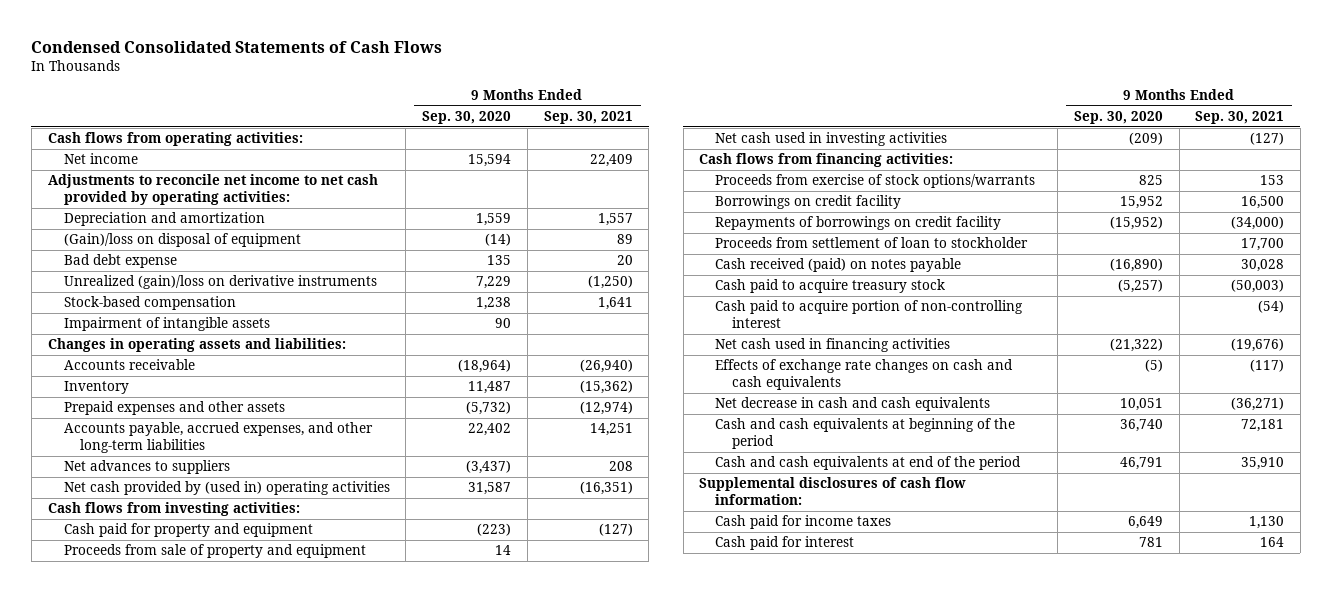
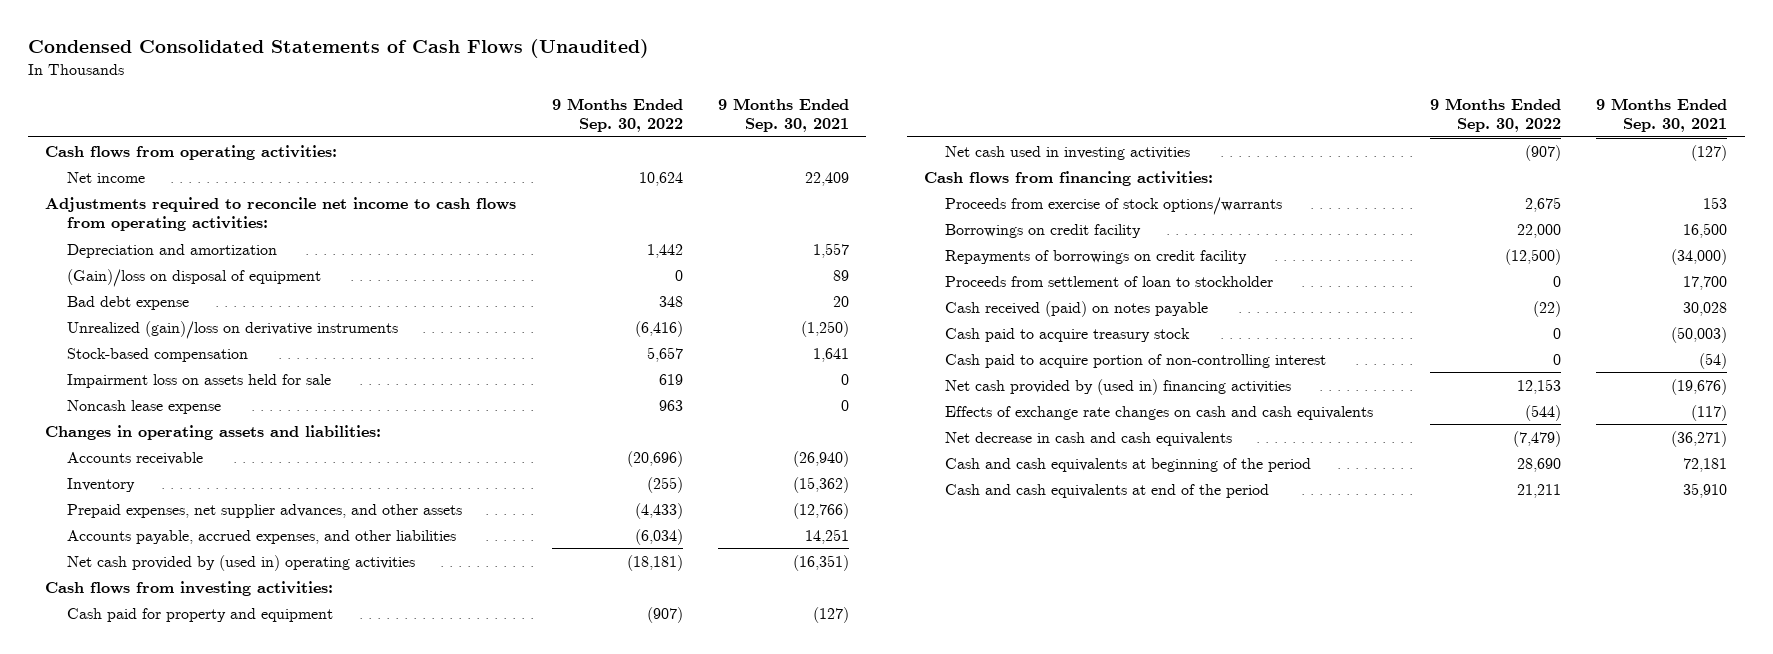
- Condensed Consolidated Statements of Cash Flows
+ Condensed Consolidated Statements of Cash Flows (Unaudited)
- | 9 Months Ended Sep. 30, 2020 | 9 Months Ended Sep. 30, 2021
+ | 9 Months Ended Sep. 30, 2022 | 9 Months Ended Sep. 30, 2021
- Adjustments to reconcile net income to net cash provided by operating activities:
+ Adjustments required to reconcile net income to cash flows from operating activities:
- Impairment of intangible assets | 90 |
+ Impairment loss on assets held for sale | 619 | 0
+ Noncash lease expense | 963 | 0
- Prepaid expenses and other assets | (5,732) | (12,974)
- Accounts payable, accrued expenses, and other long-term liabilities | 22,402 | 14,251
- Net advances to suppliers | (3,437) | 208
+ Prepaid expenses, net supplier advances, and other assets | (4,433) | (12,766)
+ Accounts payable, accrued expenses, and other liabilities | (6,034) | 14,251
- Proceeds from sale of property and equipment | 14 |
- Net cash used in financing activities | (21,322) | (19,676)
+ Net cash provided by (used in) financing activities | 12,153 | (19,676)
- Supplemental disclosures of cash flow information:
- Cash paid for income taxes | 6,649 | 1,130
- Cash paid for interest | 781 | 164

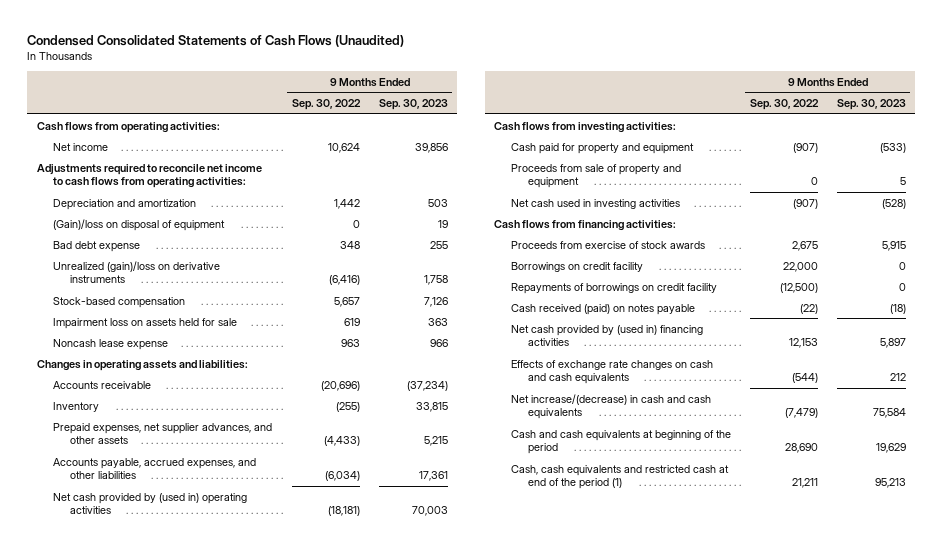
- | 9 Months Ended Sep. 30, 2022 | 9 Months Ended Sep. 30, 2021
+ | 9 Months Ended Sep. 30, 2022 | 9 Months Ended Sep. 30, 2023
+ Proceeds from sale of property and equipment | 0 | 5
- Proceeds from exercise of stock options/warrants | 2,675 | 153
+ Proceeds from exercise of stock awards | 2,675 | 5,915
- Proceeds from settlement of loan to stockholder | 0 | 17,700
- Cash paid to acquire treasury stock | 0 | (50,003)
- Cash paid to acquire portion of non-controlling interest | 0 | (54)
- Net decrease in cash and cash equivalents | (7,479) | (36,271)
+ Net increase/(decrease) in cash and cash equivalents | (7,479) | 75,584
- Cash and cash equivalents at end of the period | 21,211 | 35,910
+ Cash, cash equivalents and restricted cash at end of the period (1) | 21,211 | 95,213

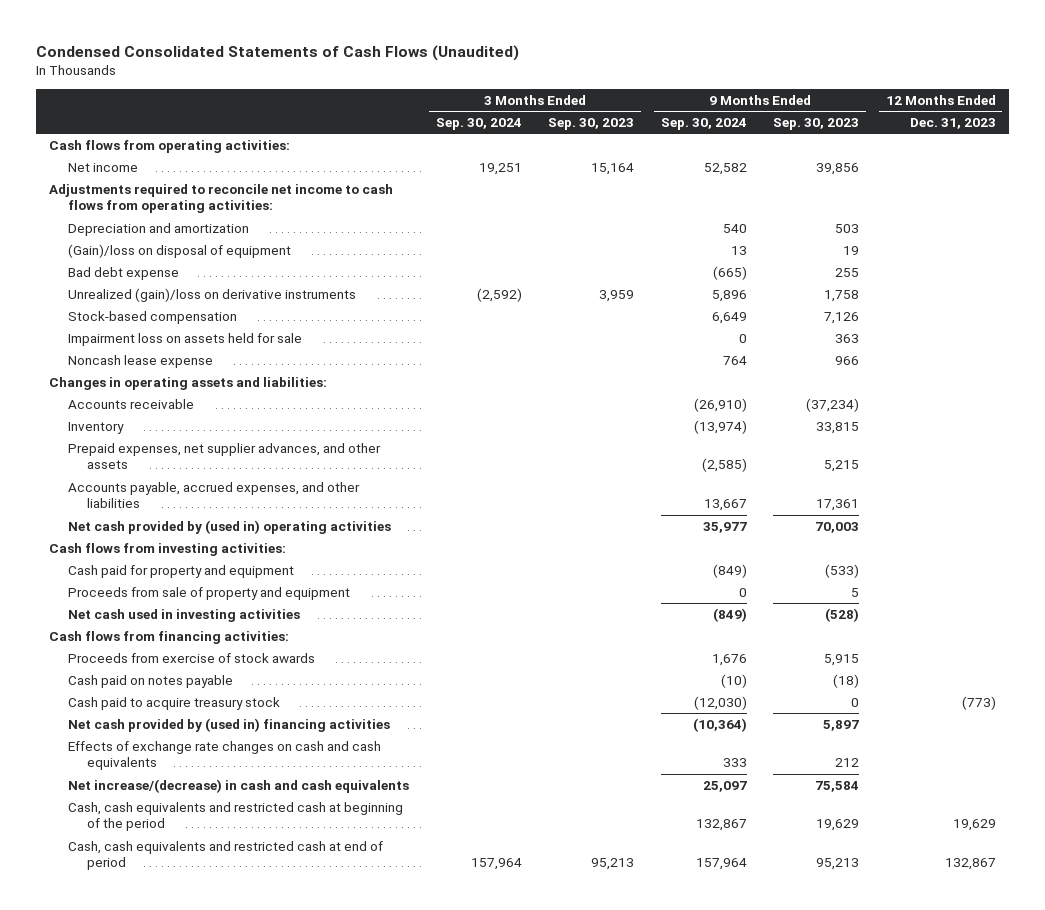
- | 9 Months Ended Sep. 30, 2022 | 9 Months Ended Sep. 30, 2023
+ | 3 Months Ended Sep. 30, 2024 | 3 Months Ended Sep. 30, 2023 | 9 Months Ended Sep. 30, 2024 | 9 Months Ended Sep. 30, 2023 | 12 Months Ended Dec. 31, 2023
- Borrowings on credit facility | 22,000 | 0
- Repayments of borrowings on credit facility | (12,500) | 0
- Cash received (paid) on notes payable | (22) | (18)
+ Cash paid on notes payable | | | (10) | (18) |
+ Cash paid to acquire treasury stock | | | (12,030) | 0 | (773)
- Cash and cash equivalents at beginning of the period | 28,690 | 19,629
- Cash, cash equivalents and restricted cash at end of the period (1) | 21,211 | 95,213
+ Cash, cash equivalents and restricted cash at beginning of the period | | | 132,867 | 19,629 | 19,629
+ Cash, cash equivalents and restricted cash at end of period | 157,964 | 95,213 | 157,964 | 95,213 | 132,867

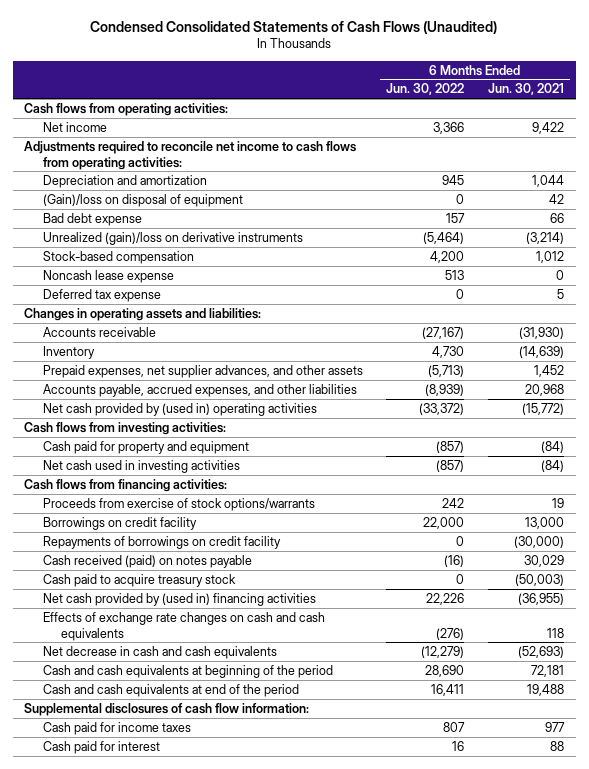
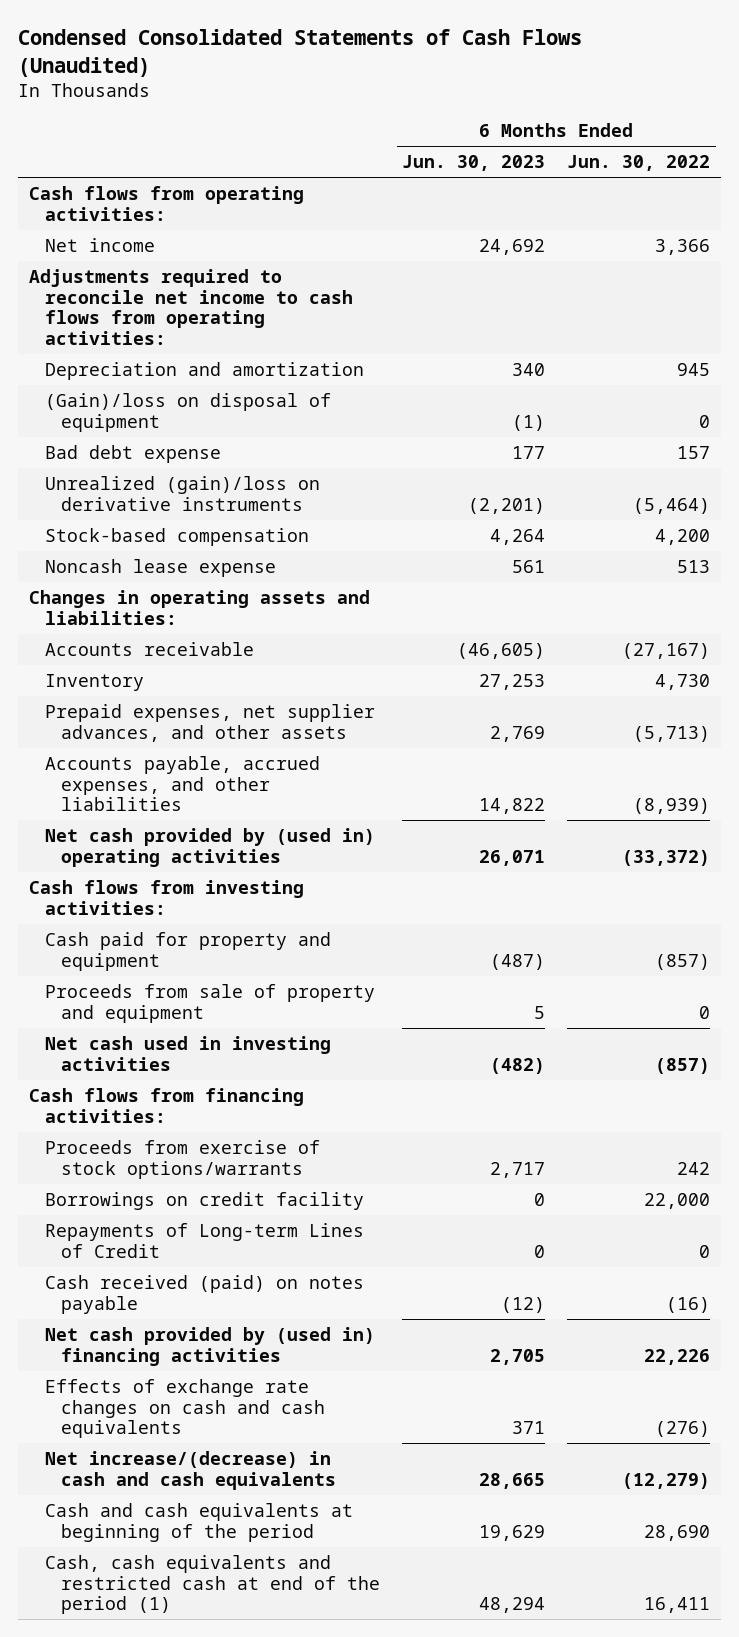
- | 6 Months Ended Jun. 30, 2022 | 6 Months Ended Jun. 30, 2021
+ | 6 Months Ended Jun. 30, 2023 | 6 Months Ended Jun. 30, 2022
- Deferred tax expense | 0 | 5
+ Proceeds from sale of property and equipment | 5 | 0
- Repayments of borrowings on credit facility | 0 | (30,000)
+ Repayments of Long-term Lines of Credit | 0 | 0
- Cash paid to acquire treasury stock | 0 | (50,003)
- Net decrease in cash and cash equivalents | (12,279) | (52,693)
+ Net increase/(decrease) in cash and cash equivalents | 28,665 | (12,279)
- Cash and cash equivalents at end of the period | 16,411 | 19,488
- Supplemental disclosures of cash flow information:
- Cash paid for income taxes | 807 | 977
- Cash paid for interest | 16 | 88
+ Cash, cash equivalents and restricted cash at end of the period (1) | 48,294 | 16,411

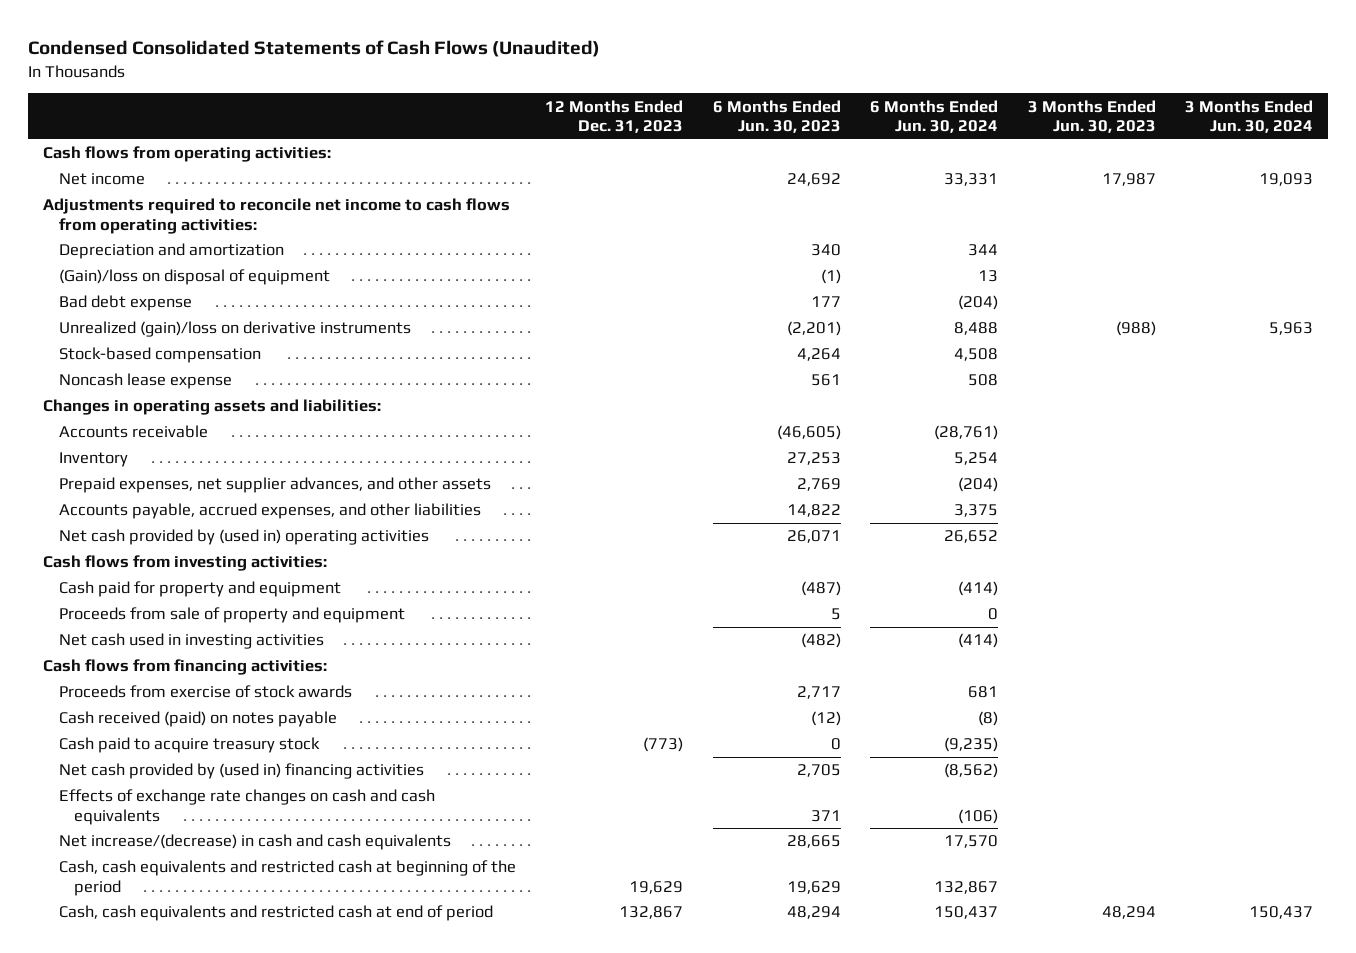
- | 6 Months Ended Jun. 30, 2023 | 6 Months Ended Jun. 30, 2022
+ | 12 Months Ended Dec. 31, 2023 | 6 Months Ended Jun. 30, 2023 | 6 Months Ended Jun. 30, 2024 | 3 Months Ended Jun. 30, 2023 | 3 Months Ended Jun. 30, 2024
- Proceeds from exercise of stock options/warrants | 2,717 | 242
- Borrowings on credit facility | 0 | 22,000
- Repayments of Long-term Lines of Credit | 0 | 0
+ Proceeds from exercise of stock awards | | 2,717 | 681 | |
+ Cash paid to acquire treasury stock | (773) | 0 | (9,235) | |
- Cash and cash equivalents at beginning of the period | 19,629 | 28,690
- Cash, cash equivalents and restricted cash at end of the period (1) | 48,294 | 16,411
+ Cash, cash equivalents and restricted cash at beginning of the period | 19,629 | 19,629 | 132,867 | |
+ Cash, cash equivalents and restricted cash at end of period | 132,867 | 48,294 | 150,437 | 48,294 | 150,437

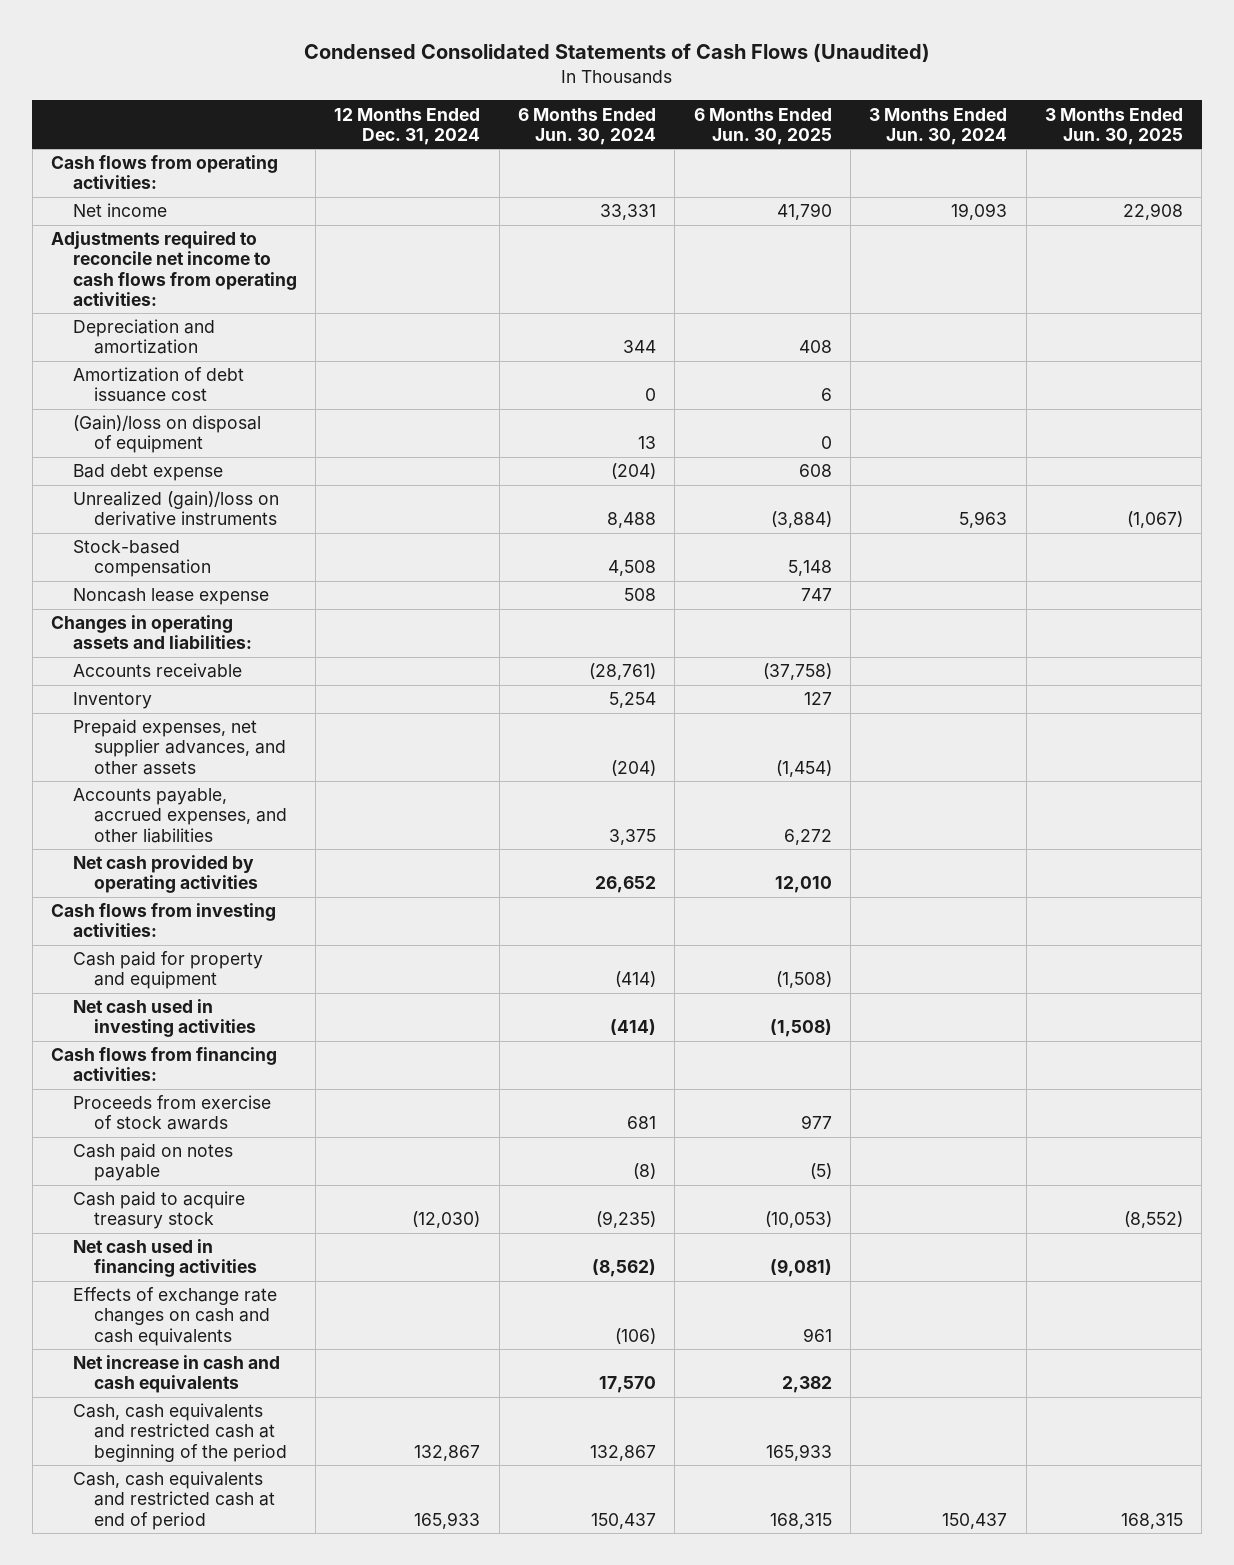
- | 12 Months Ended Dec. 31, 2023 | 6 Months Ended Jun. 30, 2023 | 6 Months Ended Jun. 30, 2024 | 3 Months Ended Jun. 30, 2023 | 3 Months Ended Jun. 30, 2024
+ | 12 Months Ended Dec. 31, 2024 | 6 Months Ended Jun. 30, 2024 | 6 Months Ended Jun. 30, 2025 | 3 Months Ended Jun. 30, 2024 | 3 Months Ended Jun. 30, 2025
+ Amortization of debt issuance cost | | 0 | 6 | |
- Net cash provided by (used in) operating activities | | 26,071 | 26,652 | |
+ Net cash provided by operating activities | | 26,652 | 12,010 | |
- Proceeds from sale of property and equipment | | 5 | 0 | |
- Cash received (paid) on notes payable | | (12) | (8) | |
+ Cash paid on notes payable | | (8) | (5) | |
- Net cash provided by (used in) financing activities | | 2,705 | (8,562) | |
+ Net cash used in financing activities | | (8,562) | (9,081) | |
- Net increase/(decrease) in cash and cash equivalents | | 28,665 | 17,570 | |
+ Net increase in cash and cash equivalents | | 17,570 | 2,382 | |

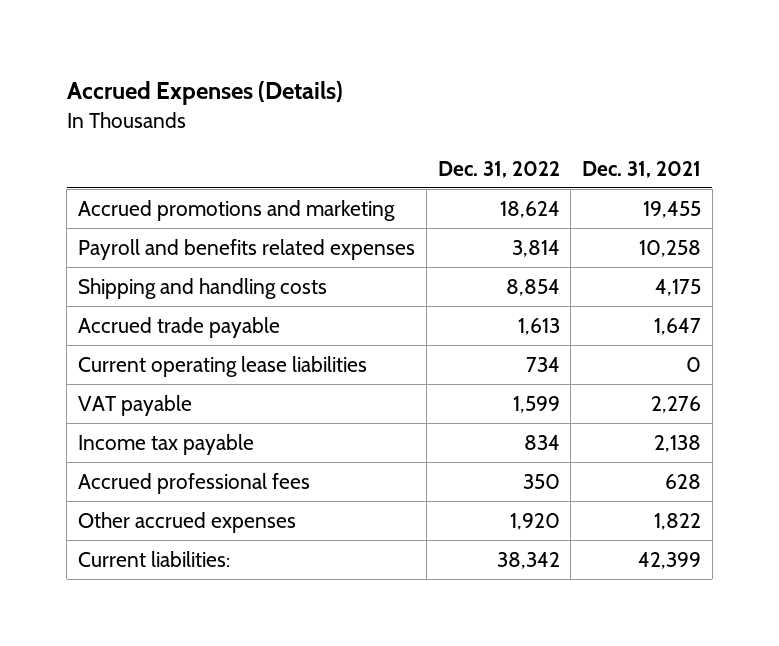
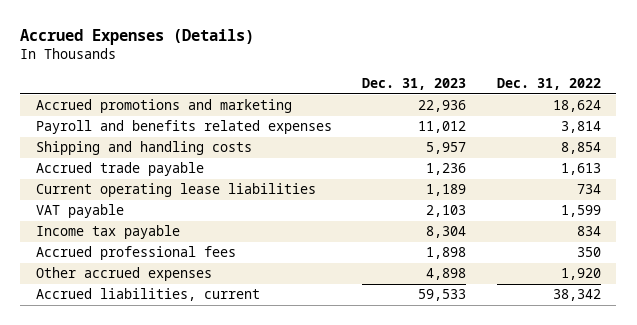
- | Dec. 31, 2022 | Dec. 31, 2021
+ | Dec. 31, 2023 | Dec. 31, 2022
- Current liabilities: | 38,342 | 42,399
+ Accrued liabilities, current | 59,533 | 38,342

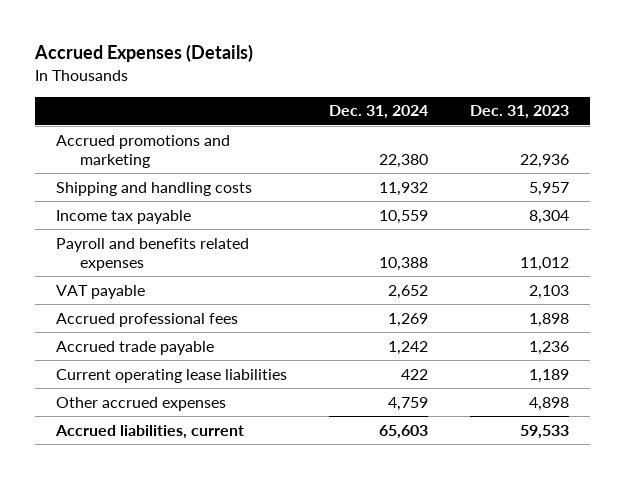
- | Dec. 31, 2023 | Dec. 31, 2022
+ | Dec. 31, 2024 | Dec. 31, 2023
moved down: Payroll and benefits related expenses | 10,388 | 11,012
moved down: VAT payable | 2,652 | 2,103
moved down: Accrued trade payable | 1,242 | 1,236
moved down: Current operating lease liabilities | 422 | 1,189

